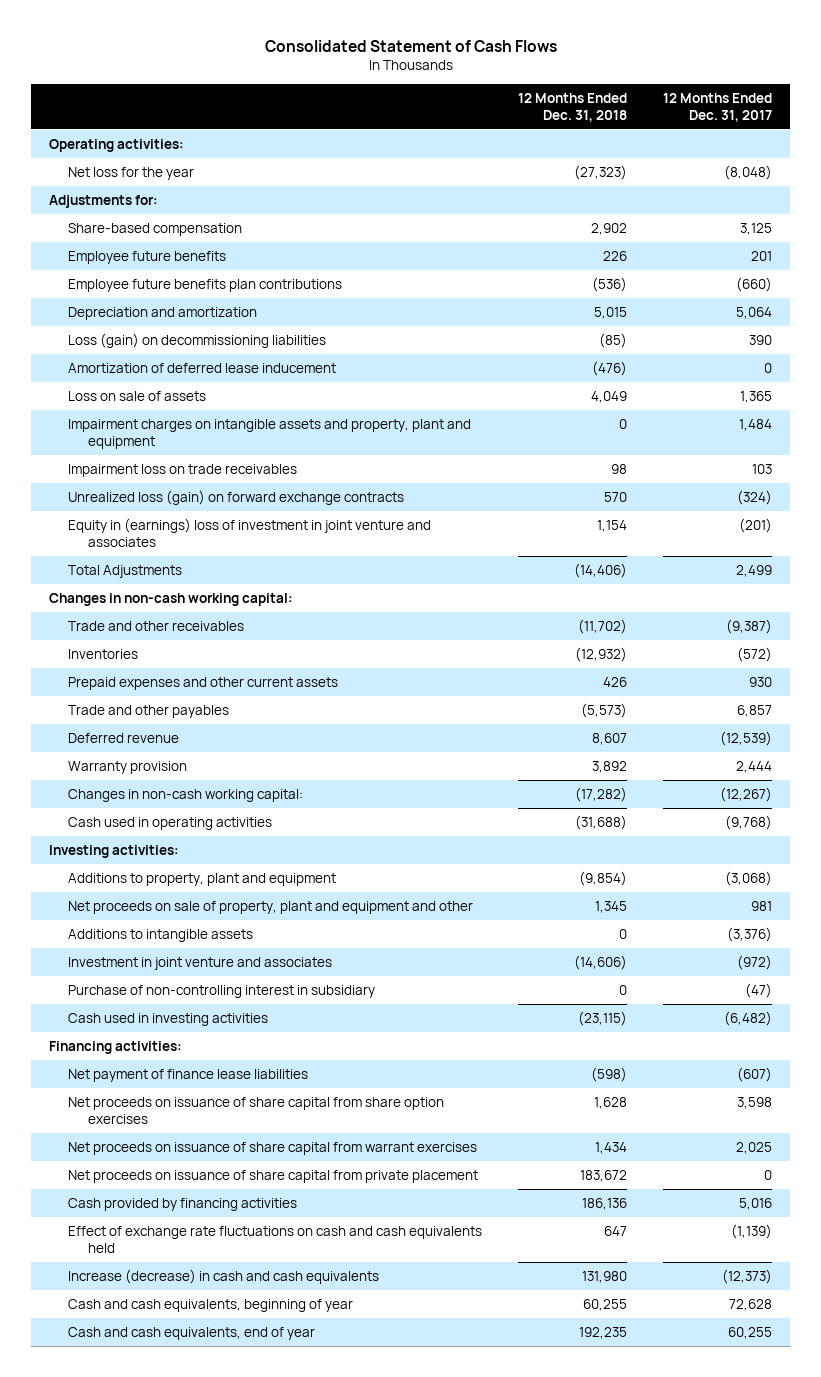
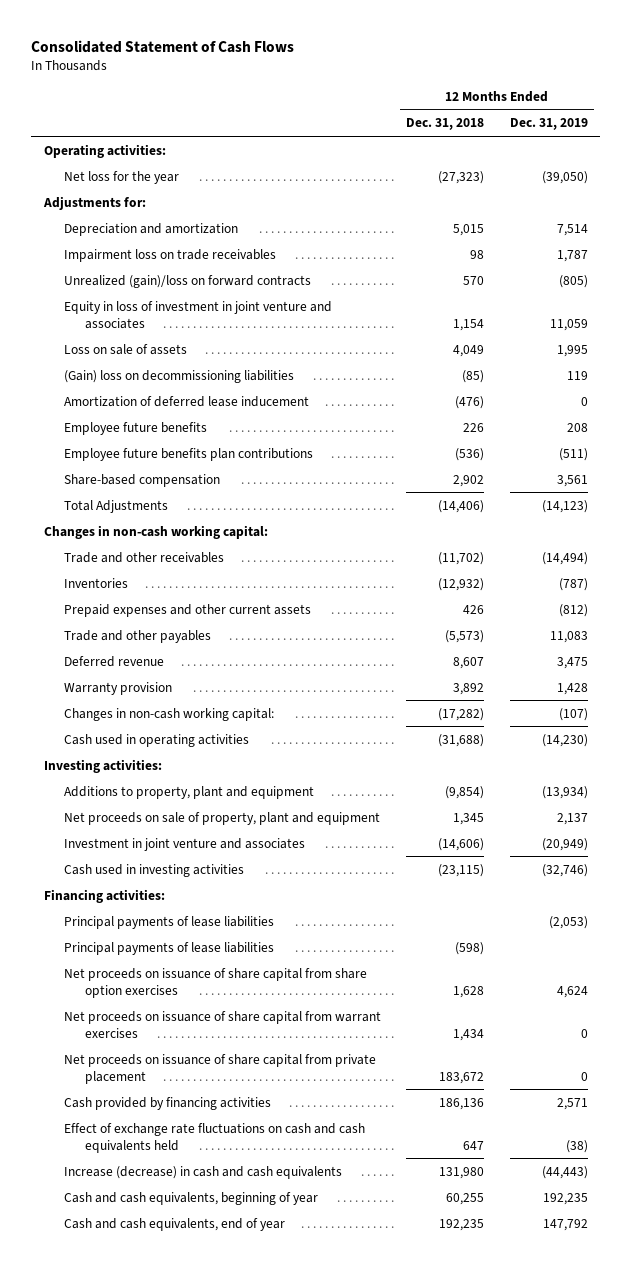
- | 12 Months Ended Dec. 31, 2018 | 12 Months Ended Dec. 31, 2017
+ | 12 Months Ended Dec. 31, 2018 | 12 Months Ended Dec. 31, 2019
- Loss (gain) on decommissioning liabilities | (85) | 390
- Impairment charges on intangible assets and property, plant and equipment | 0 | 1,484
- Unrealized loss (gain) on forward exchange contracts | 570 | (324)
- Equity in (earnings) loss of investment in joint venture and associates | 1,154 | (201)
+ Unrealized (gain)/loss on forward contracts | 570 | (805)
+ Equity in loss of investment in joint venture and associates | 1,154 | 11,059
moved down: Loss on sale of assets | 4,049 | 1,995
+ (Gain) loss on decommissioning liabilities | (85) | 119
moved down: Amortization of deferred lease inducement | (476) | 0
moved down: Employee future benefits | 226 | 208
moved down: Employee future benefits plan contributions | (536) | (511)
moved down: Share-based compensation | 2,902 | 3,561
- Net proceeds on sale of property, plant and equipment and other | 1,345 | 981
- Additions to intangible assets | 0 | (3,376)
+ Net proceeds on sale of property, plant and equipment | 1,345 | 2,137
- Purchase of non-controlling interest in subsidiary | 0 | (47)
- Net payment of finance lease liabilities | (598) | (607)
+ Principal payments of lease liabilities | | (2,053)
+ Principal payments of lease liabilities | (598) |

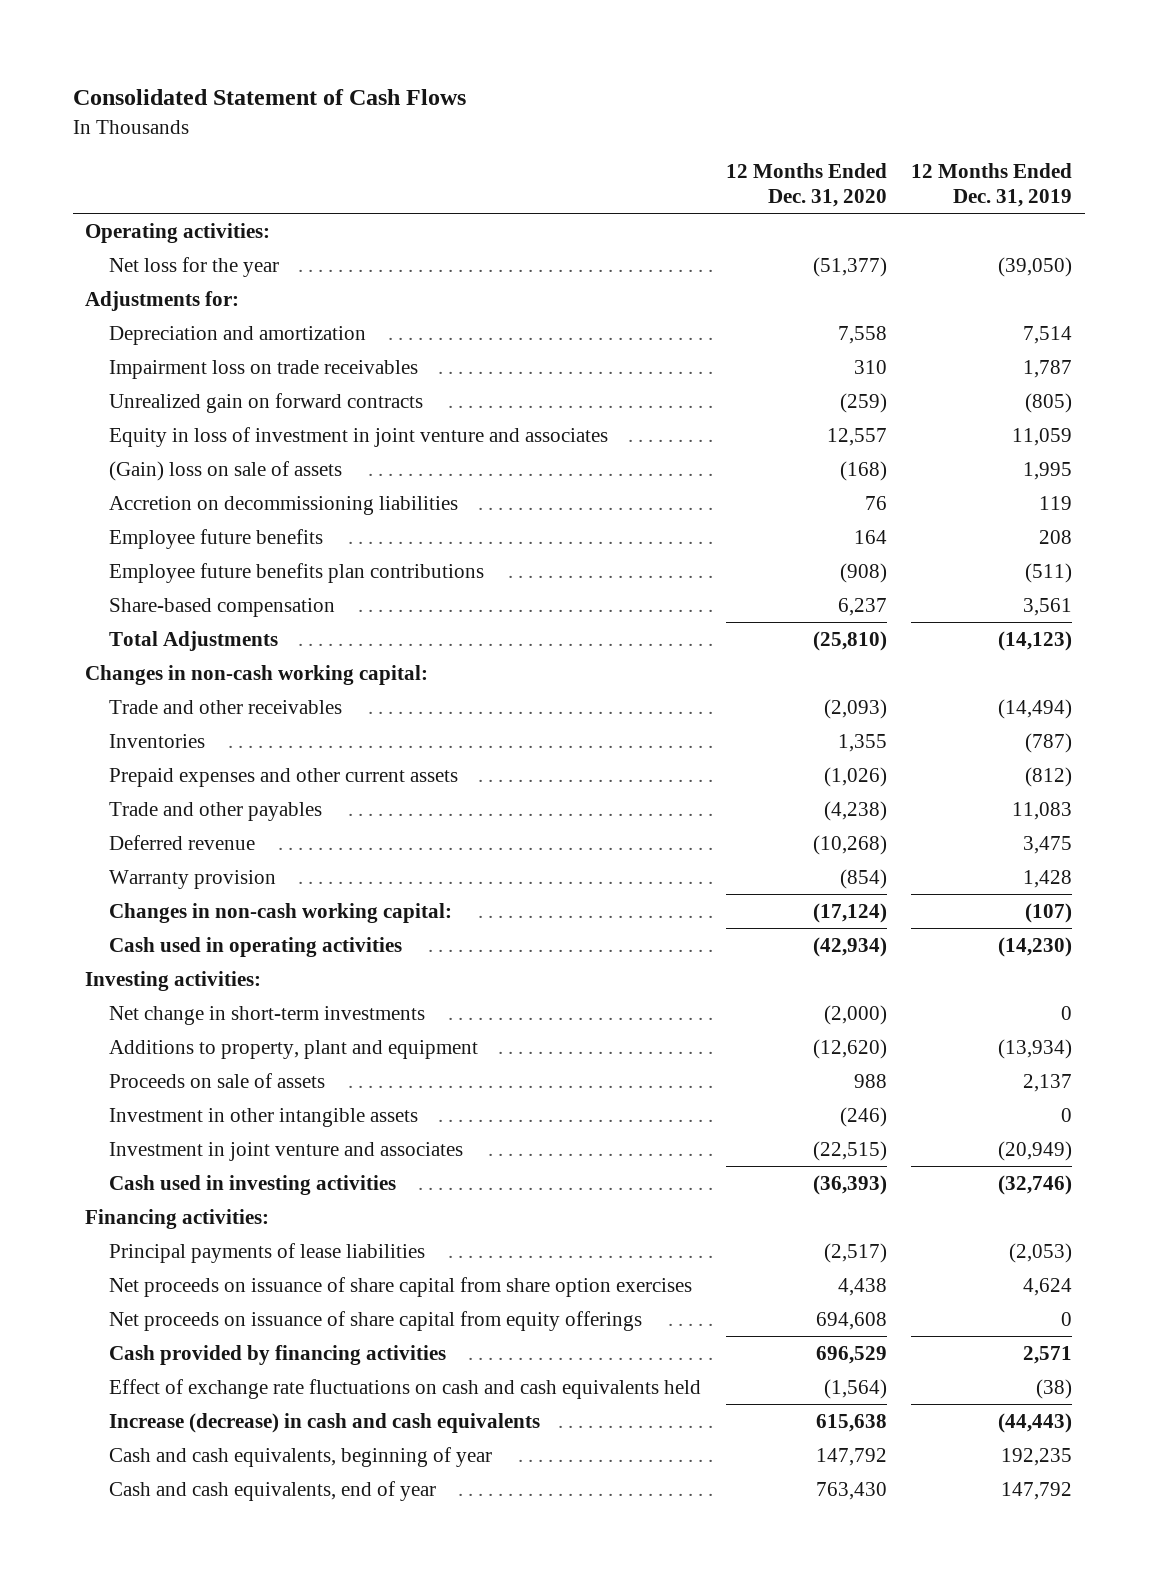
- | 12 Months Ended Dec. 31, 2018 | 12 Months Ended Dec. 31, 2019
+ | 12 Months Ended Dec. 31, 2020 | 12 Months Ended Dec. 31, 2019
- Unrealized (gain)/loss on forward contracts | 570 | (805)
+ Unrealized gain on forward contracts | (259) | (805)
- Loss on sale of assets | 4,049 | 1,995
- (Gain) loss on decommissioning liabilities | (85) | 119
- Amortization of deferred lease inducement | (476) | 0
+ (Gain) loss on sale of assets | (168) | 1,995
+ Accretion on decommissioning liabilities | 76 | 119
+ Net change in short-term investments | (2,000) | 0
- Net proceeds on sale of property, plant and equipment | 1,345 | 2,137
+ Proceeds on sale of assets | 988 | 2,137
+ Investment in other intangible assets | (246) | 0
- Principal payments of lease liabilities | (598) |
- Net proceeds on issuance of share capital from warrant exercises | 1,434 | 0
- Net proceeds on issuance of share capital from private placement | 183,672 | 0
+ Net proceeds on issuance of share capital from equity offerings | 694,608 | 0

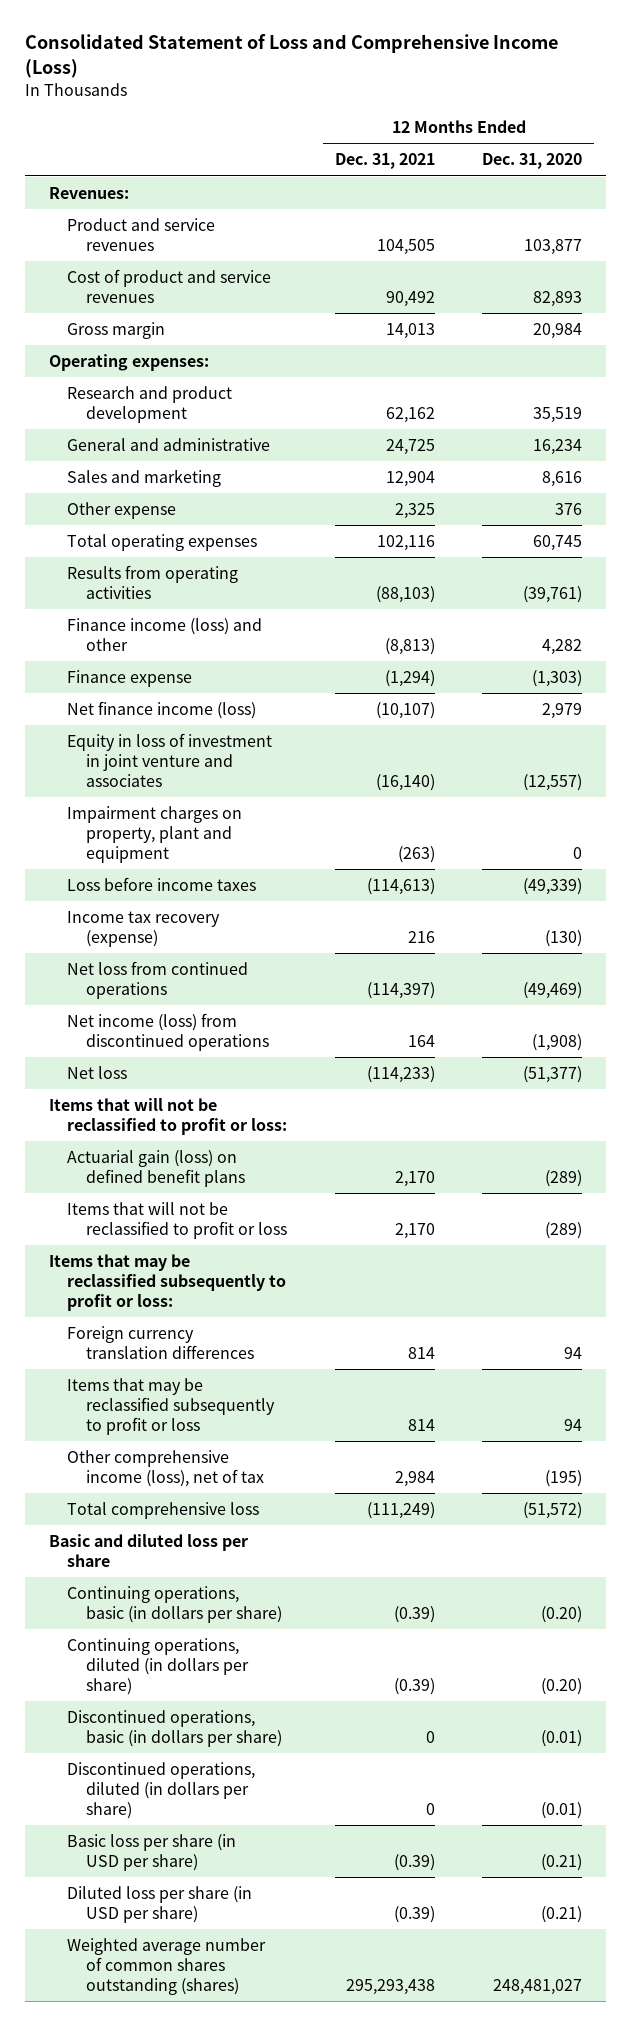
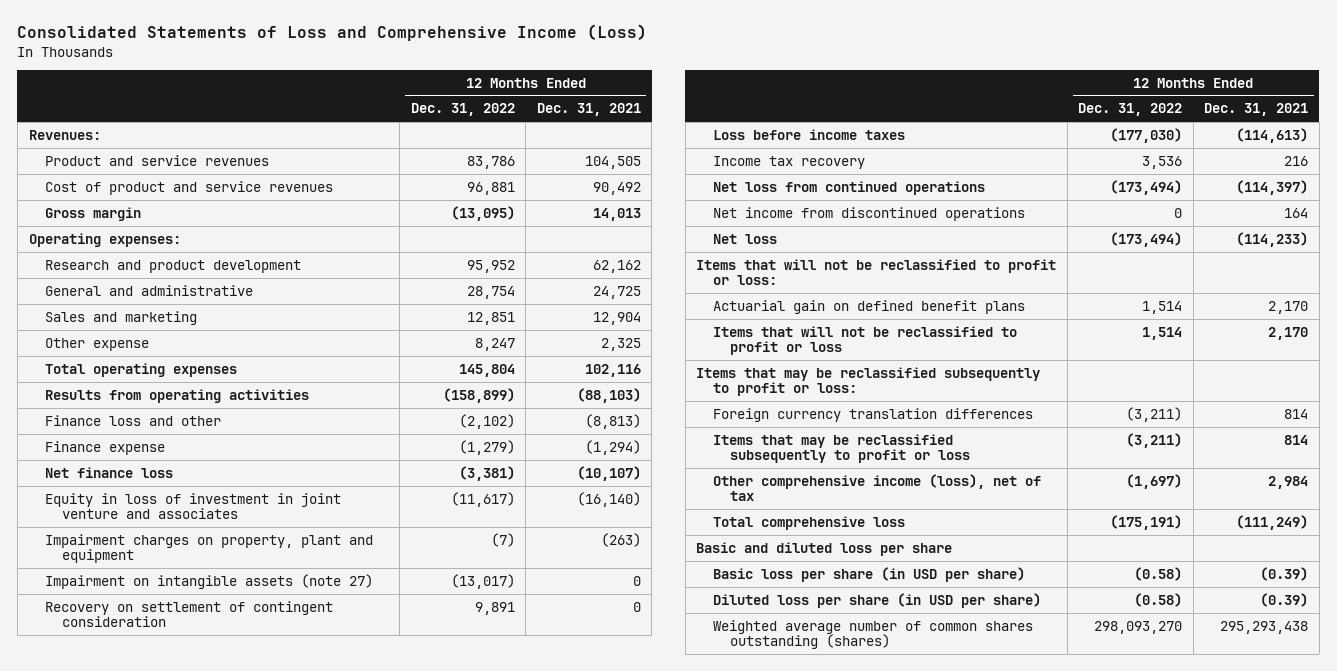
- Consolidated Statement of Loss and Comprehensive Income (Loss)
+ Consolidated Statements of Loss and Comprehensive Income (Loss)
- | 12 Months Ended Dec. 31, 2021 | 12 Months Ended Dec. 31, 2020
+ | 12 Months Ended Dec. 31, 2022 | 12 Months Ended Dec. 31, 2021
- Finance income (loss) and other | (8,813) | 4,282
+ Finance loss and other | (2,102) | (8,813)
- Net finance income (loss) | (10,107) | 2,979
+ Net finance loss | (3,381) | (10,107)
+ Impairment on intangible assets (note 27) | (13,017) | 0
+ Recovery on settlement of contingent consideration | 9,891 | 0
- Income tax recovery (expense) | 216 | (130)
+ Income tax recovery | 3,536 | 216
- Net income (loss) from discontinued operations | 164 | (1,908)
+ Net income from discontinued operations | 0 | 164
- Actuarial gain (loss) on defined benefit plans | 2,170 | (289)
+ Actuarial gain on defined benefit plans | 1,514 | 2,170
- Continuing operations, basic (in dollars per share) | (0.39) | (0.20)
- Continuing operations, diluted (in dollars per share) | (0.39) | (0.20)
- Discontinued operations, basic (in dollars per share) | 0 | (0.01)
- Discontinued operations, diluted (in dollars per share) | 0 | (0.01)

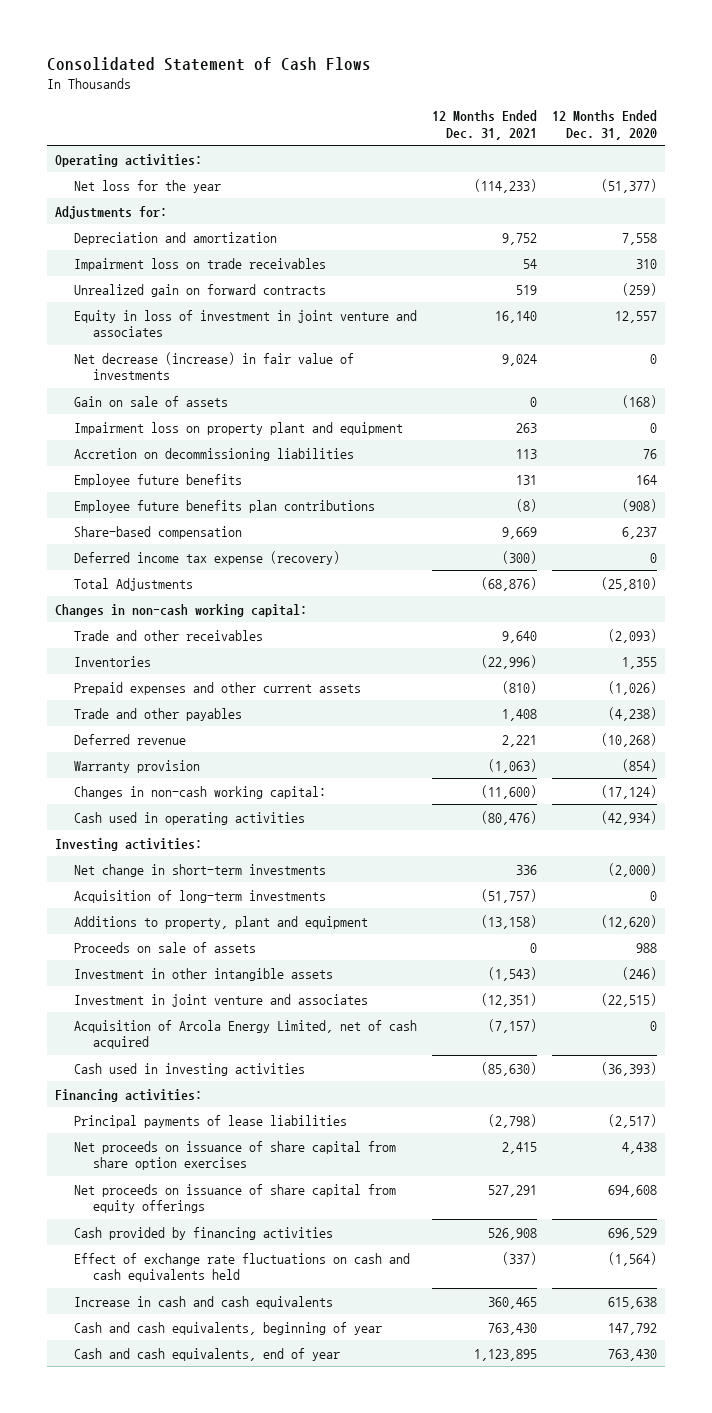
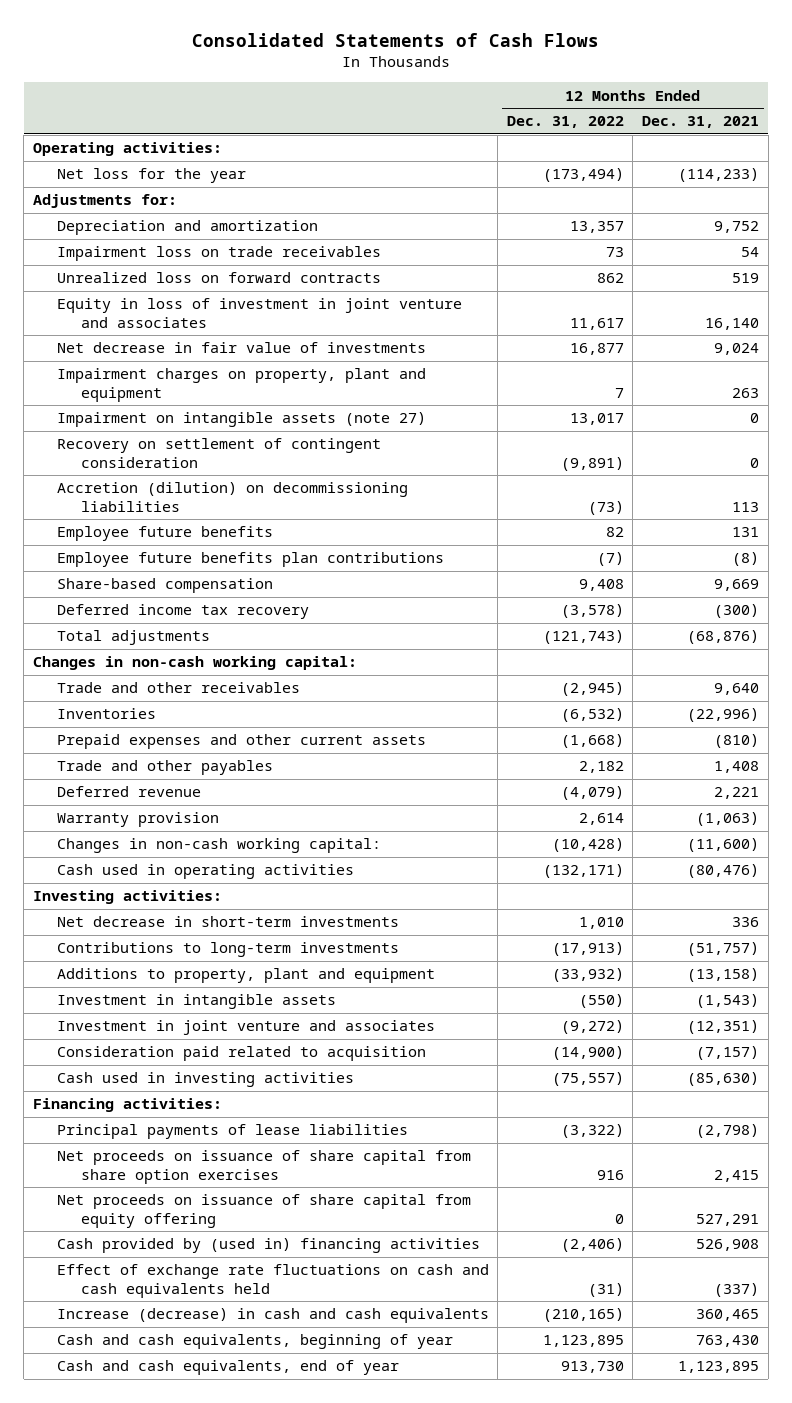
- Consolidated Statement of Cash Flows
+ Consolidated Statements of Cash Flows
- | 12 Months Ended Dec. 31, 2021 | 12 Months Ended Dec. 31, 2020
+ | 12 Months Ended Dec. 31, 2022 | 12 Months Ended Dec. 31, 2021
- Unrealized gain on forward contracts | 519 | (259)
+ Unrealized loss on forward contracts | 862 | 519
- Net decrease (increase) in fair value of investments | 9,024 | 0
- Gain on sale of assets | 0 | (168)
- Impairment loss on property plant and equipment | 263 | 0
- Accretion on decommissioning liabilities | 113 | 76
+ Net decrease in fair value of investments | 16,877 | 9,024
+ Impairment charges on property, plant and equipment | 7 | 263
+ Impairment on intangible assets (note 27) | 13,017 | 0
+ Recovery on settlement of contingent consideration | (9,891) | 0
+ Accretion (dilution) on decommissioning liabilities | (73) | 113
- Deferred income tax expense (recovery) | (300) | 0
- Total Adjustments | (68,876) | (25,810)
+ Deferred income tax recovery | (3,578) | (300)
+ Total adjustments | (121,743) | (68,876)
- Net change in short-term investments | 336 | (2,000)
- Acquisition of long-term investments | (51,757) | 0
+ Net decrease in short-term investments | 1,010 | 336
+ Contributions to long-term investments | (17,913) | (51,757)
- Proceeds on sale of assets | 0 | 988
- Investment in other intangible assets | (1,543) | (246)
+ Investment in intangible assets | (550) | (1,543)
- Acquisition of Arcola Energy Limited, net of cash acquired | (7,157) | 0
+ Consideration paid related to acquisition | (14,900) | (7,157)
- Net proceeds on issuance of share capital from equity offerings | 527,291 | 694,608
- Cash provided by financing activities | 526,908 | 696,529
+ Net proceeds on issuance of share capital from equity offering | 0 | 527,291
+ Cash provided by (used in) financing activities | (2,406) | 526,908
- Increase in cash and cash equivalents | 360,465 | 615,638
+ Increase (decrease) in cash and cash equivalents | (210,165) | 360,465

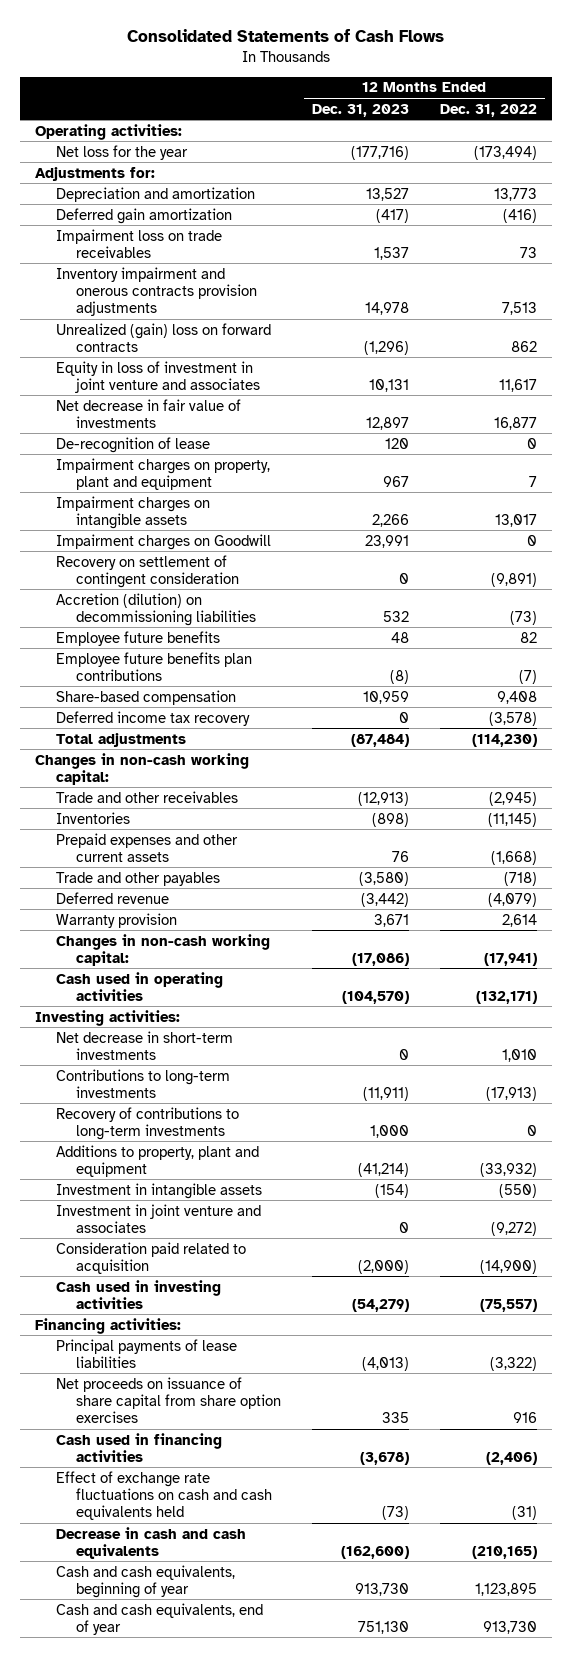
- | 12 Months Ended Dec. 31, 2022 | 12 Months Ended Dec. 31, 2021
+ | 12 Months Ended Dec. 31, 2023 | 12 Months Ended Dec. 31, 2022
- Depreciation and amortization | 13,357 | 9,752
+ Depreciation and amortization | 13,527 | 13,773
+ Deferred gain amortization | (417) | (416)
- Unrealized loss on forward contracts | 862 | 519
+ Inventory impairment and onerous contracts provision adjustments | 14,978 | 7,513
+ Unrealized (gain) loss on forward contracts | (1,296) | 862
+ De-recognition of lease | 120 | 0
- Impairment on intangible assets (note 27) | 13,017 | 0
+ Impairment charges on intangible assets | 2,266 | 13,017
+ Impairment charges on Goodwill | 23,991 | 0
- Total adjustments | (121,743) | (68,876)
+ Total adjustments | (87,484) | (114,230)
- Inventories | (6,532) | (22,996)
+ Inventories | (898) | (11,145)
- Trade and other payables | 2,182 | 1,408
+ Trade and other payables | (3,580) | (718)
- Changes in non-cash working capital: | (10,428) | (11,600)
+ Changes in non-cash working capital: | (17,086) | (17,941)
+ Recovery of contributions to long-term investments | 1,000 | 0
- Net proceeds on issuance of share capital from equity offering | 0 | 527,291
- Cash provided by (used in) financing activities | (2,406) | 526,908
+ Cash used in financing activities | (3,678) | (2,406)
- Increase (decrease) in cash and cash equivalents | (210,165) | 360,465
+ Decrease in cash and cash equivalents | (162,600) | (210,165)

